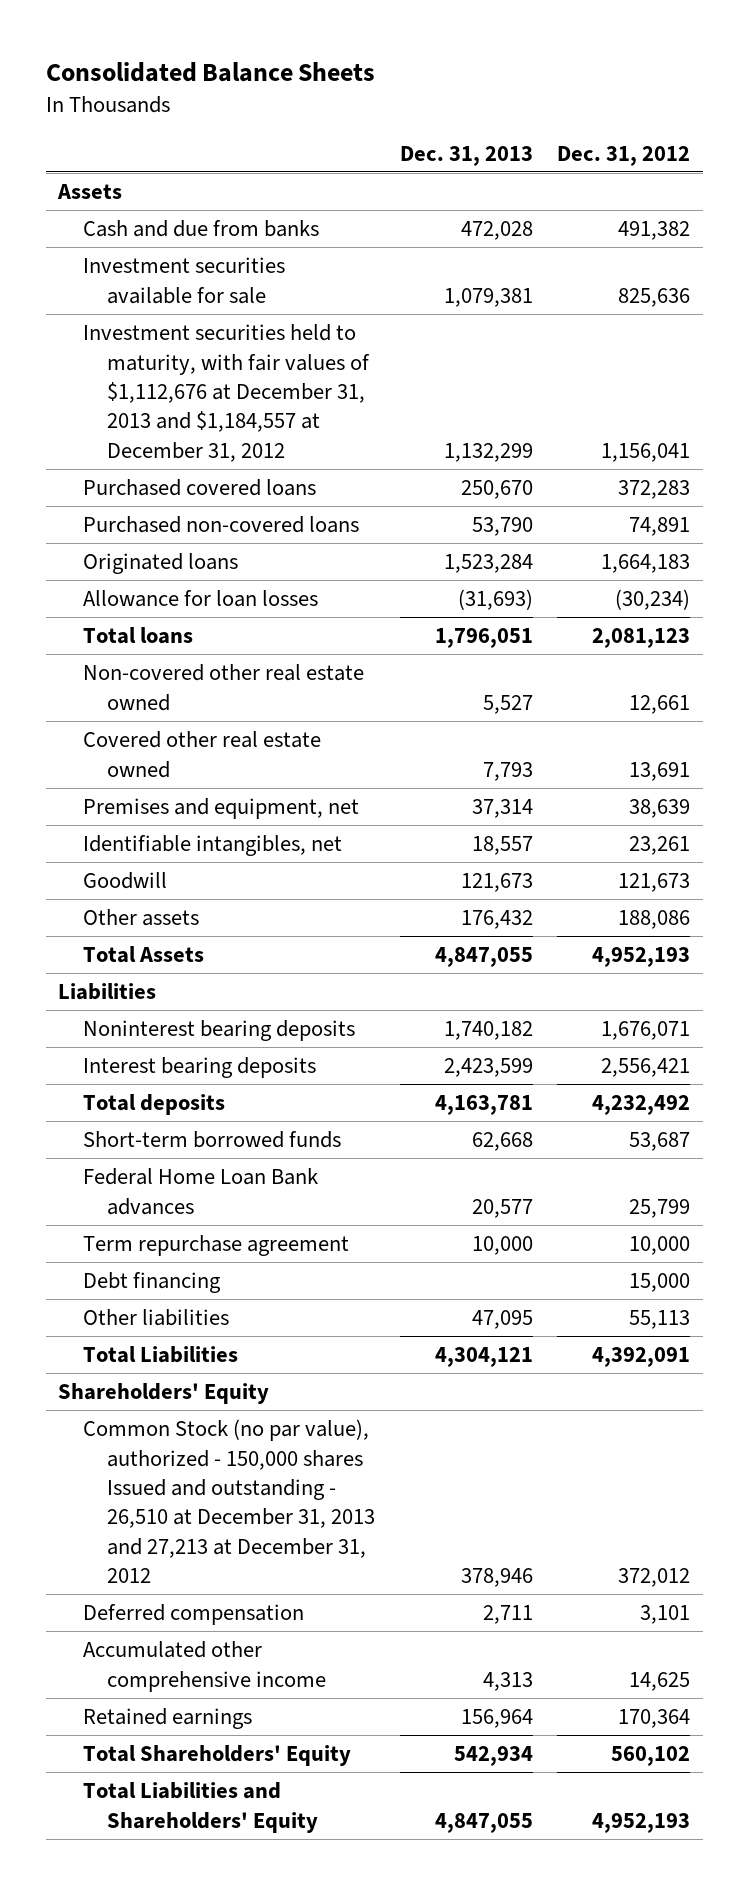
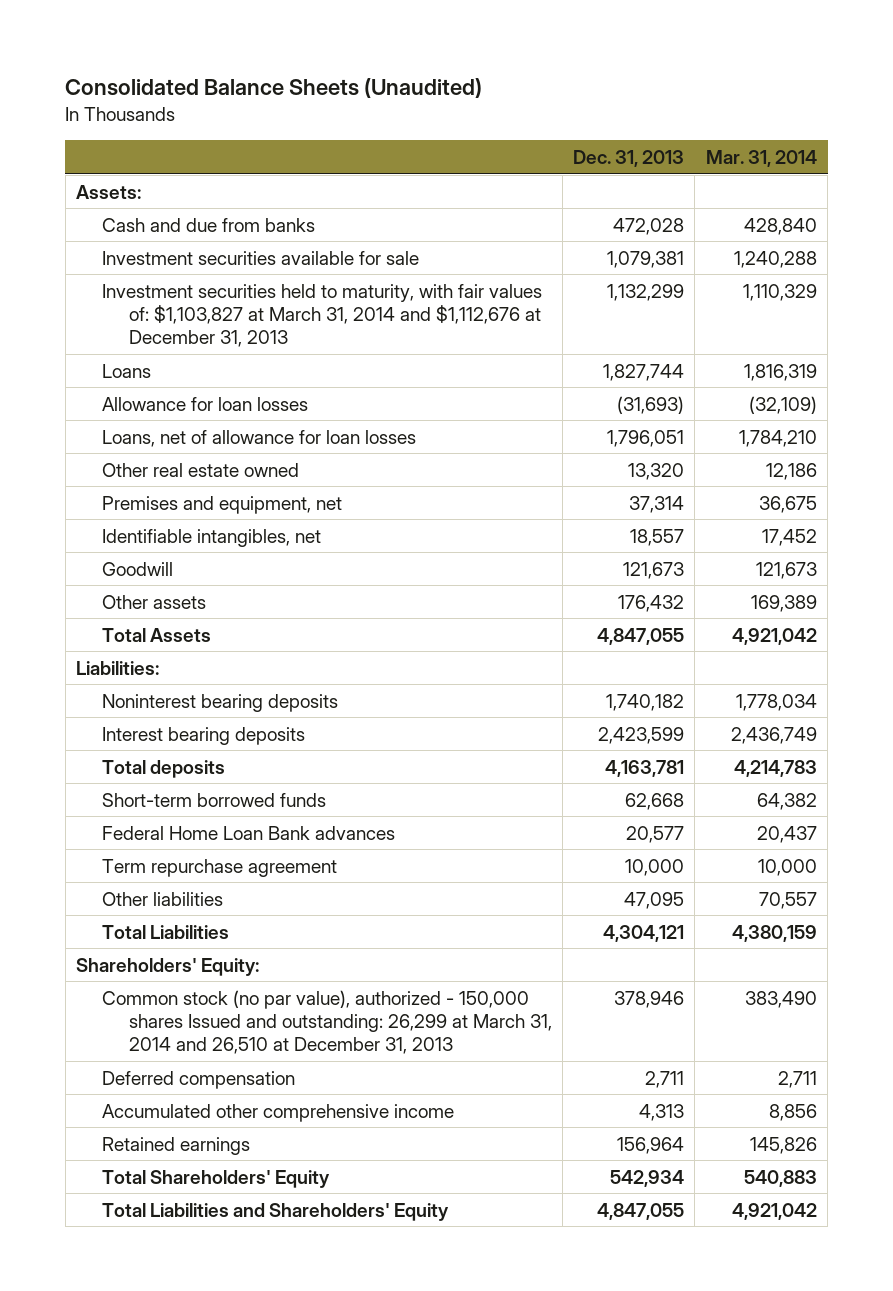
- Consolidated Balance Sheets
+ Consolidated Balance Sheets (Unaudited)
- | Dec. 31, 2013 | Dec. 31, 2012
+ | Dec. 31, 2013 | Mar. 31, 2014
- Assets
+ Assets:
- Investment securities held to maturity, with fair values of $1,112,676 at December 31, 2013 and $1,184,557 at December 31, 2012 | 1,132,299 | 1,156,041
- Purchased covered loans | 250,670 | 372,283
- Purchased non-covered loans | 53,790 | 74,891
- Originated loans | 1,523,284 | 1,664,183
+ Investment securities held to maturity, with fair values of: $1,103,827 at March 31, 2014 and $1,112,676 at December 31, 2013 | 1,132,299 | 1,110,329
+ Loans | 1,827,744 | 1,816,319
- Total loans | 1,796,051 | 2,081,123
- Non-covered other real estate owned | 5,527 | 12,661
- Covered other real estate owned | 7,793 | 13,691
+ Loans, net of allowance for loan losses | 1,796,051 | 1,784,210
+ Other real estate owned | 13,320 | 12,186
- Liabilities
+ Liabilities:
- Debt financing | | 15,000
- Shareholders' Equity
- Common Stock (no par value), authorized - 150,000 shares Issued and outstanding - 26,510 at December 31, 2013 and 27,213 at December 31, 2012 | 378,946 | 372,012
+ Shareholders' Equity:
+ Common stock (no par value), authorized - 150,000 shares Issued and outstanding: 26,299 at March 31, 2014 and 26,510 at December 31, 2013 | 378,946 | 383,490

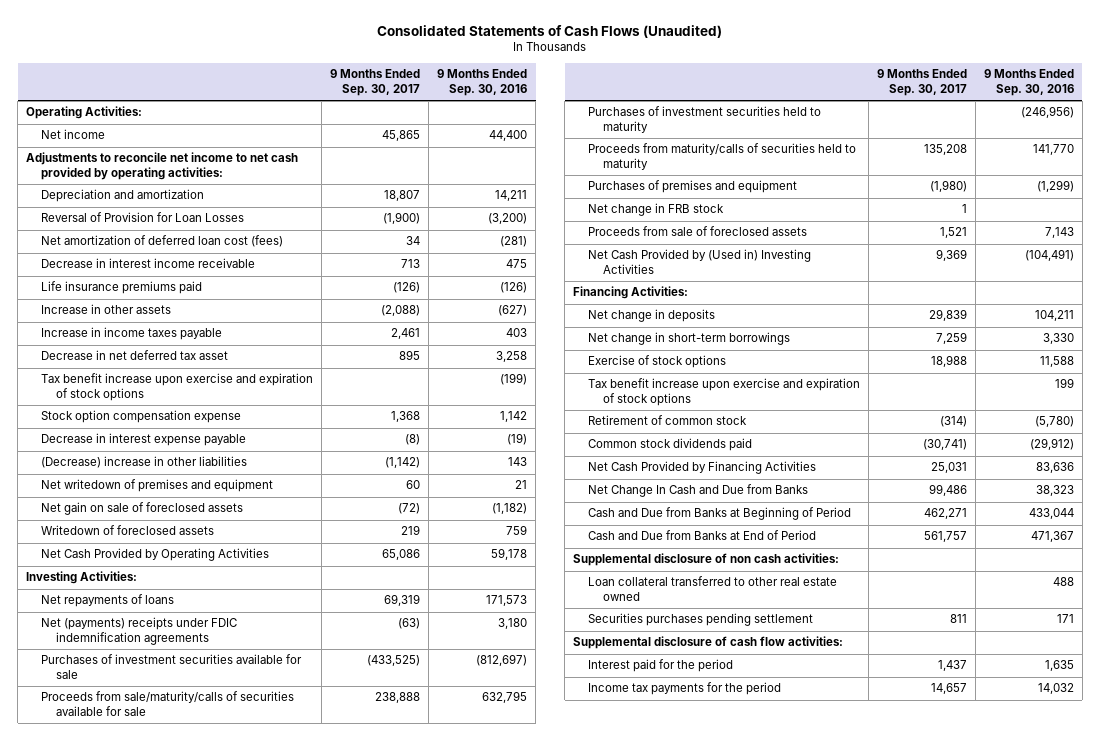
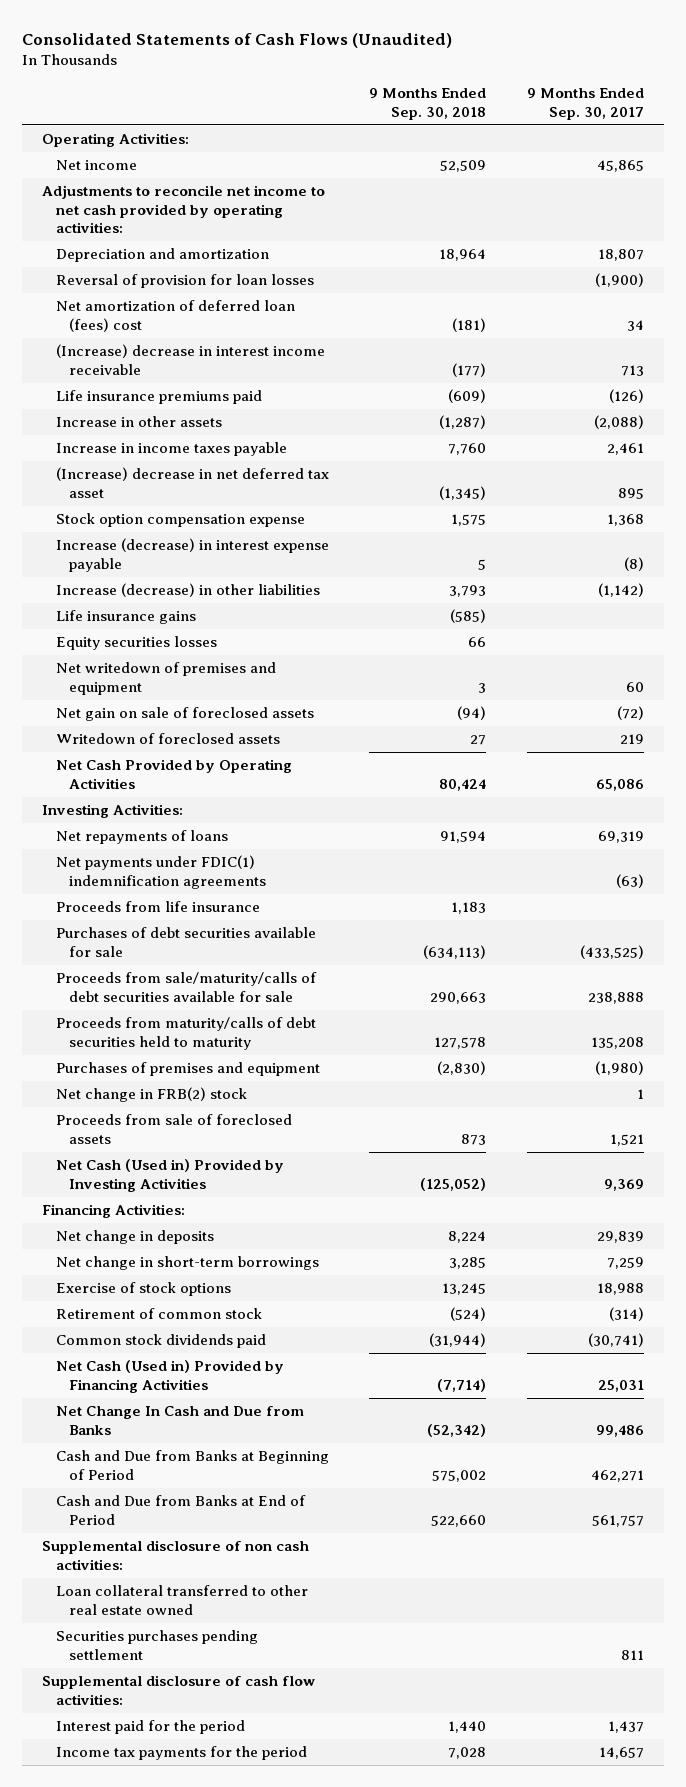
- | 9 Months Ended Sep. 30, 2017 | 9 Months Ended Sep. 30, 2016
+ | 9 Months Ended Sep. 30, 2018 | 9 Months Ended Sep. 30, 2017
- Reversal of Provision for Loan Losses | (1,900) | (3,200)
- Net amortization of deferred loan cost (fees) | 34 | (281)
- Decrease in interest income receivable | 713 | 475
+ Reversal of provision for loan losses | | (1,900)
+ Net amortization of deferred loan (fees) cost | (181) | 34
+ (Increase) decrease in interest income receivable | (177) | 713
- Decrease in net deferred tax asset | 895 | 3,258
- Tax benefit increase upon exercise and expiration of stock options | | (199)
+ (Increase) decrease in net deferred tax asset | (1,345) | 895
- Decrease in interest expense payable | (8) | (19)
- (Decrease) increase in other liabilities | (1,142) | 143
+ Increase (decrease) in interest expense payable | 5 | (8)
+ Increase (decrease) in other liabilities | 3,793 | (1,142)
+ Life insurance gains | (585) |
+ Equity securities losses | 66 |
- Net (payments) receipts under FDIC indemnification agreements | (63) | 3,180
- Purchases of investment securities available for sale | (433,525) | (812,697)
- Proceeds from sale/maturity/calls of securities available for sale | 238,888 | 632,795
- Purchases of investment securities held to maturity | | (246,956)
- Proceeds from maturity/calls of securities held to maturity | 135,208 | 141,770
+ Net payments under FDIC(1) indemnification agreements | | (63)
+ Proceeds from life insurance | 1,183 |
+ Purchases of debt securities available for sale | (634,113) | (433,525)
+ Proceeds from sale/maturity/calls of debt securities available for sale | 290,663 | 238,888
+ Proceeds from maturity/calls of debt securities held to maturity | 127,578 | 135,208
- Net change in FRB stock | 1 |
+ Net change in FRB(2) stock | | 1
- Net Cash Provided by (Used in) Investing Activities | 9,369 | (104,491)
+ Net Cash (Used in) Provided by Investing Activities | (125,052) | 9,369
- Tax benefit increase upon exercise and expiration of stock options | | 199
- Net Cash Provided by Financing Activities | 25,031 | 83,636
+ Net Cash (Used in) Provided by Financing Activities | (7,714) | 25,031

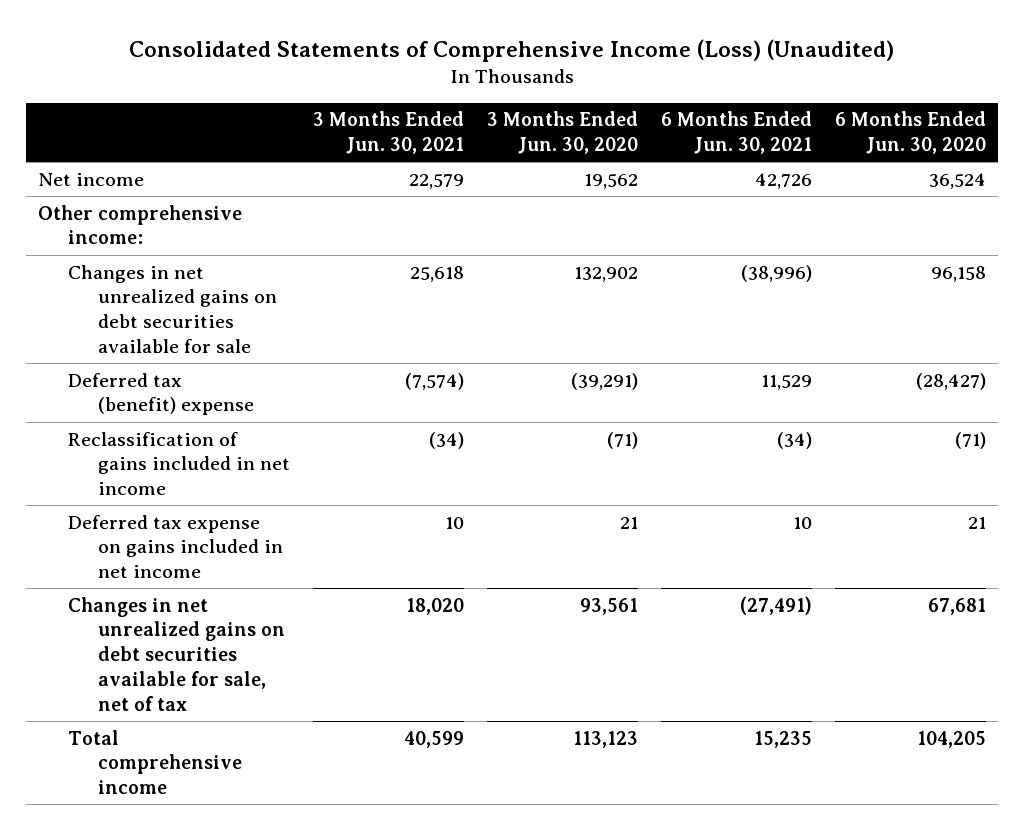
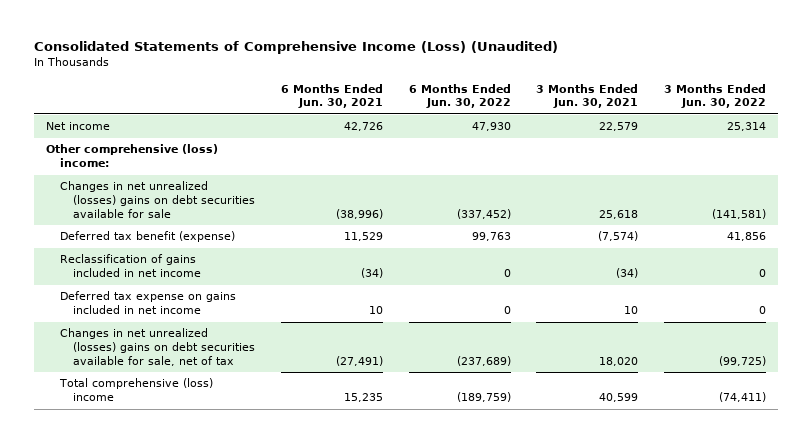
- | 3 Months Ended Jun. 30, 2021 | 3 Months Ended Jun. 30, 2020 | 6 Months Ended Jun. 30, 2021 | 6 Months Ended Jun. 30, 2020
+ | 6 Months Ended Jun. 30, 2021 | 6 Months Ended Jun. 30, 2022 | 3 Months Ended Jun. 30, 2021 | 3 Months Ended Jun. 30, 2022
- Other comprehensive income:
- Changes in net unrealized gains on debt securities available for sale | 25,618 | 132,902 | (38,996) | 96,158
- Deferred tax (benefit) expense | (7,574) | (39,291) | 11,529 | (28,427)
+ Other comprehensive (loss) income:
+ Changes in net unrealized (losses) gains on debt securities available for sale | (38,996) | (337,452) | 25,618 | (141,581)
+ Deferred tax benefit (expense) | 11,529 | 99,763 | (7,574) | 41,856
- Changes in net unrealized gains on debt securities available for sale, net of tax | 18,020 | 93,561 | (27,491) | 67,681
- Total comprehensive income | 40,599 | 113,123 | 15,235 | 104,205
+ Changes in net unrealized (losses) gains on debt securities available for sale, net of tax | (27,491) | (237,689) | 18,020 | (99,725)
+ Total comprehensive (loss) income | 15,235 | (189,759) | 40,599 | (74,411)

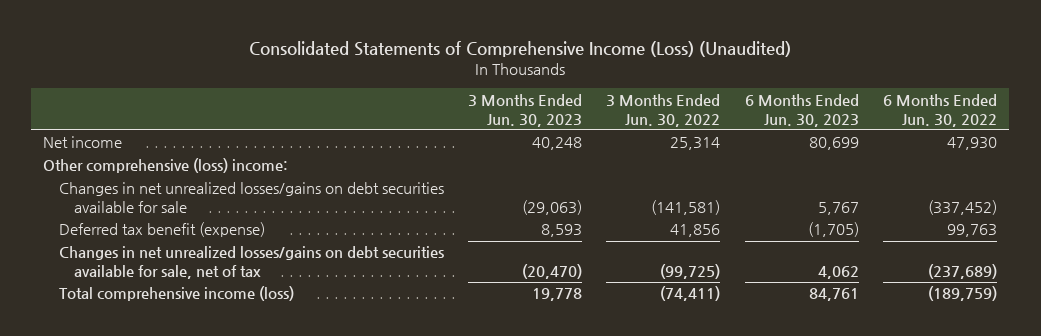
- | 6 Months Ended Jun. 30, 2021 | 6 Months Ended Jun. 30, 2022 | 3 Months Ended Jun. 30, 2021 | 3 Months Ended Jun. 30, 2022
+ | 3 Months Ended Jun. 30, 2023 | 3 Months Ended Jun. 30, 2022 | 6 Months Ended Jun. 30, 2023 | 6 Months Ended Jun. 30, 2022
- Changes in net unrealized (losses) gains on debt securities available for sale | (38,996) | (337,452) | 25,618 | (141,581)
+ Changes in net unrealized losses/gains on debt securities available for sale | (29,063) | (141,581) | 5,767 | (337,452)
- Reclassification of gains included in net income | (34) | 0 | (34) | 0
- Deferred tax expense on gains included in net income | 10 | 0 | 10 | 0
- Changes in net unrealized (losses) gains on debt securities available for sale, net of tax | (27,491) | (237,689) | 18,020 | (99,725)
- Total comprehensive (loss) income | 15,235 | (189,759) | 40,599 | (74,411)
+ Changes in net unrealized losses/gains on debt securities available for sale, net of tax | (20,470) | (99,725) | 4,062 | (237,689)
+ Total comprehensive income (loss) | 19,778 | (74,411) | 84,761 | (189,759)

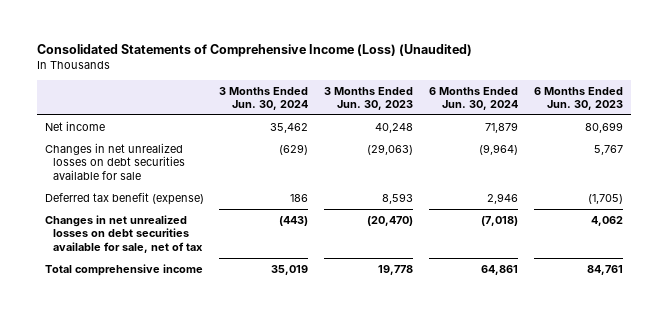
- | 3 Months Ended Jun. 30, 2023 | 3 Months Ended Jun. 30, 2022 | 6 Months Ended Jun. 30, 2023 | 6 Months Ended Jun. 30, 2022
+ | 3 Months Ended Jun. 30, 2024 | 3 Months Ended Jun. 30, 2023 | 6 Months Ended Jun. 30, 2024 | 6 Months Ended Jun. 30, 2023
- Other comprehensive (loss) income:
- Changes in net unrealized losses/gains on debt securities available for sale | (29,063) | (141,581) | 5,767 | (337,452)
+ Changes in net unrealized losses on debt securities available for sale | (629) | (29,063) | (9,964) | 5,767
- Changes in net unrealized losses/gains on debt securities available for sale, net of tax | (20,470) | (99,725) | 4,062 | (237,689)
- Total comprehensive income (loss) | 19,778 | (74,411) | 84,761 | (189,759)
+ Changes in net unrealized losses on debt securities available for sale, net of tax | (443) | (20,470) | (7,018) | 4,062
+ Total comprehensive income | 35,019 | 19,778 | 64,861 | 84,761

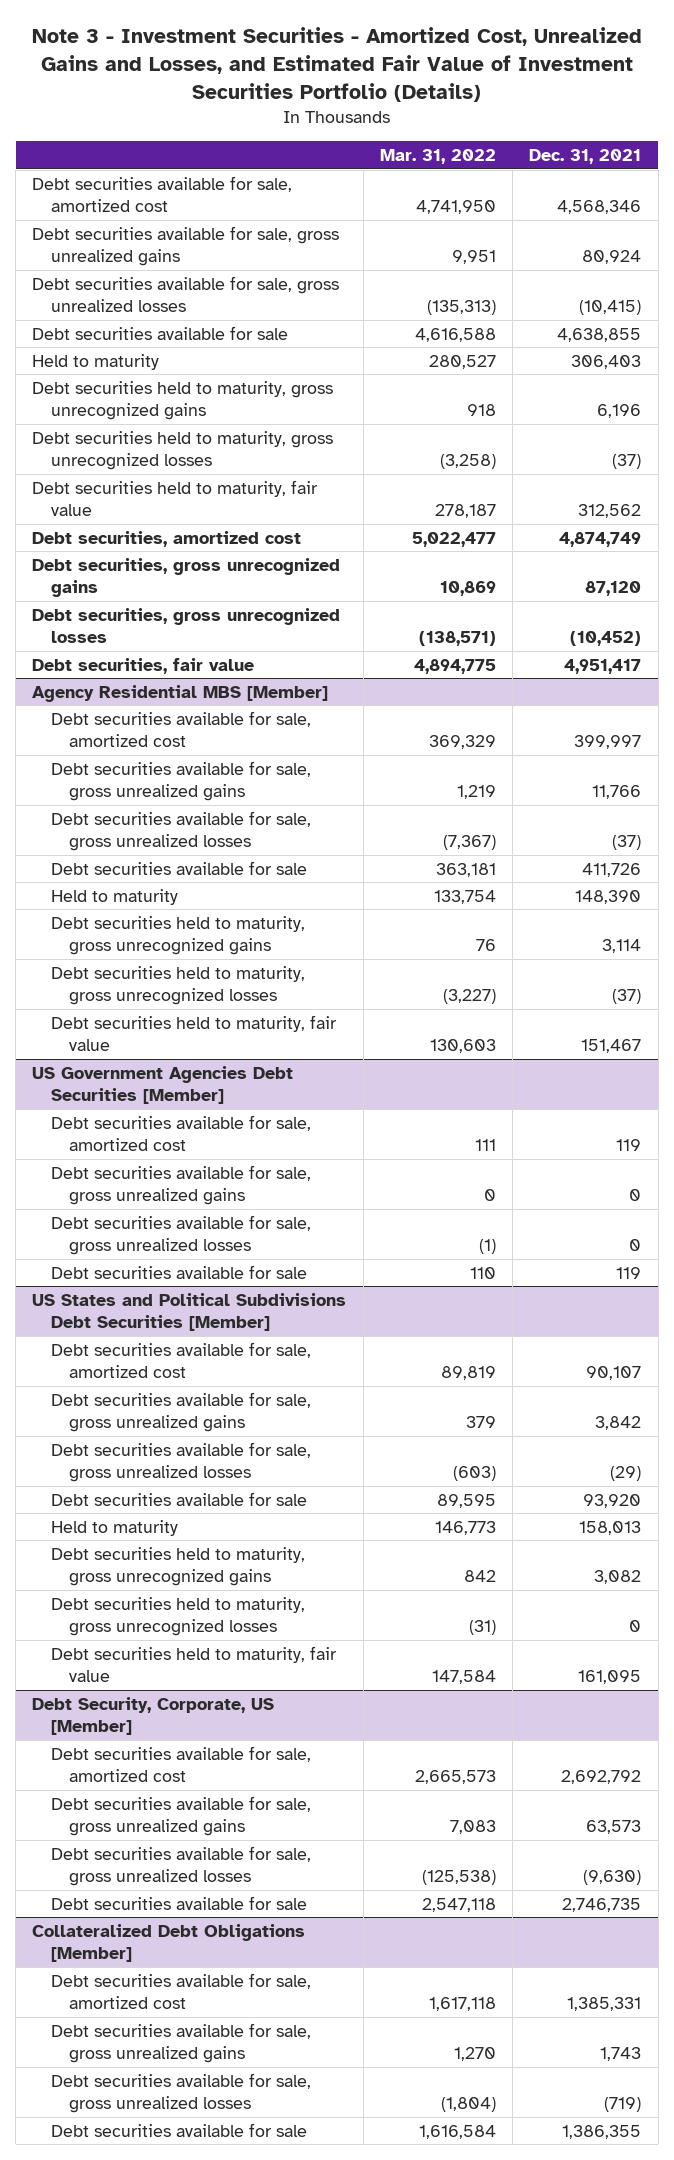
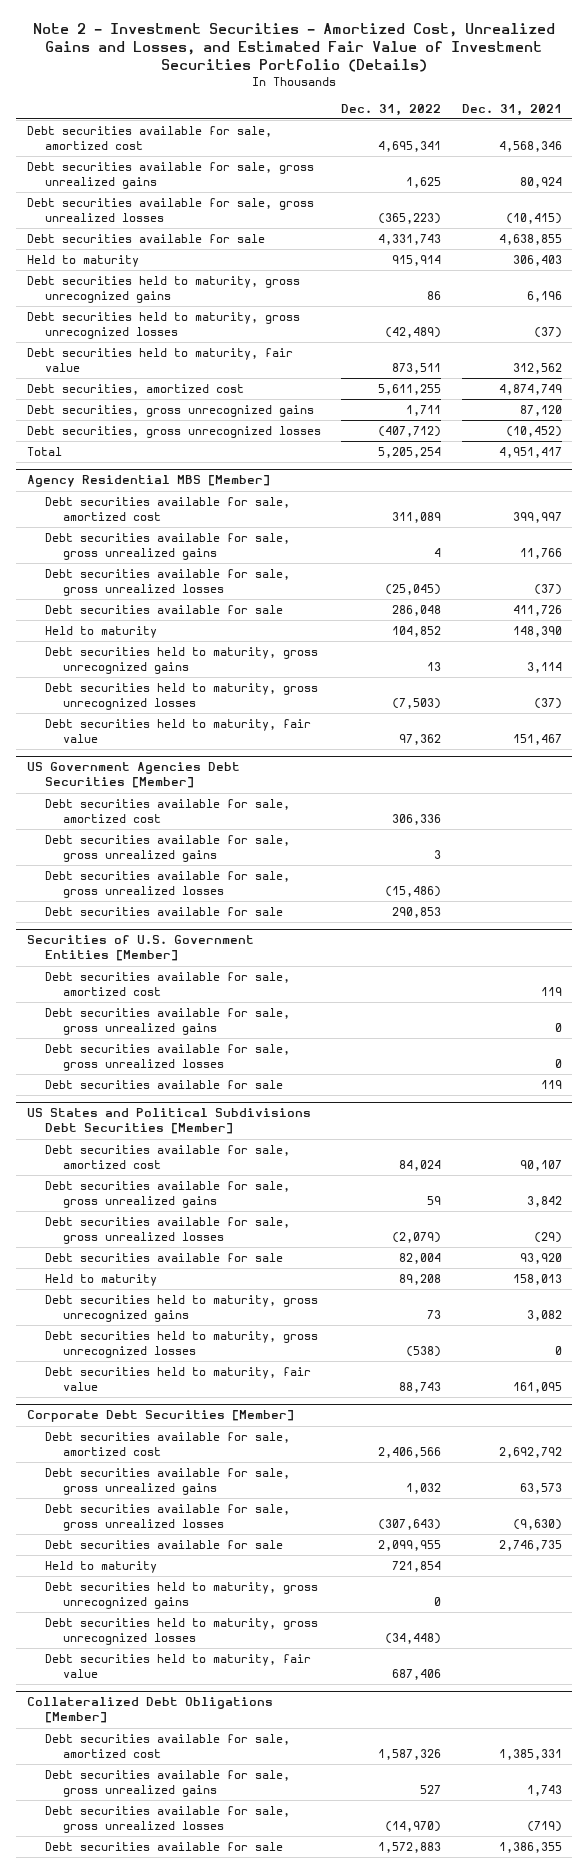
- Note 3 - Investment Securities - Amortized Cost, Unrealized Gains and Losses, and Estimated Fair Value of Investment Securities Portfolio (Details)
+ Note 2 - Investment Securities - Amortized Cost, Unrealized Gains and Losses, and Estimated Fair Value of Investment Securities Portfolio (Details)
- | Mar. 31, 2022 | Dec. 31, 2021
+ | Dec. 31, 2022 | Dec. 31, 2021
- Debt securities, fair value | 4,894,775 | 4,951,417
+ Total | 5,205,254 | 4,951,417
@ US Government Agencies Debt Securities [Member]
+ Debt securities available for sale, amortized cost | 306,336 |
+ Debt securities available for sale, gross unrealized gains | 3 |
+ Debt securities available for sale, gross unrealized losses | (15,486) |
+ Debt securities available for sale | 290,853 |
+ Securities of U.S. Government Entities [Member]
- Debt Security, Corporate, US [Member]
+ Corporate Debt Securities [Member]
+ Held to maturity | 721,854 |
+ Debt securities held to maturity, gross unrecognized gains | 0 |
+ Debt securities held to maturity, gross unrecognized losses | (34,448) |
+ Debt securities held to maturity, fair value | 687,406 |

